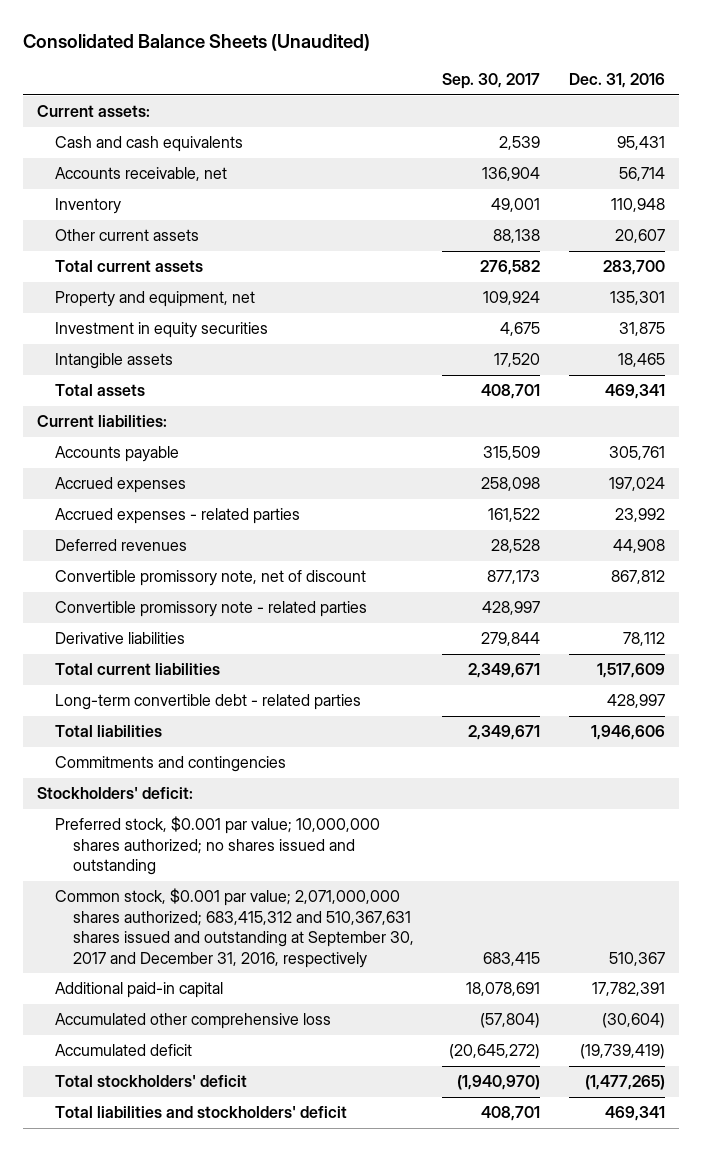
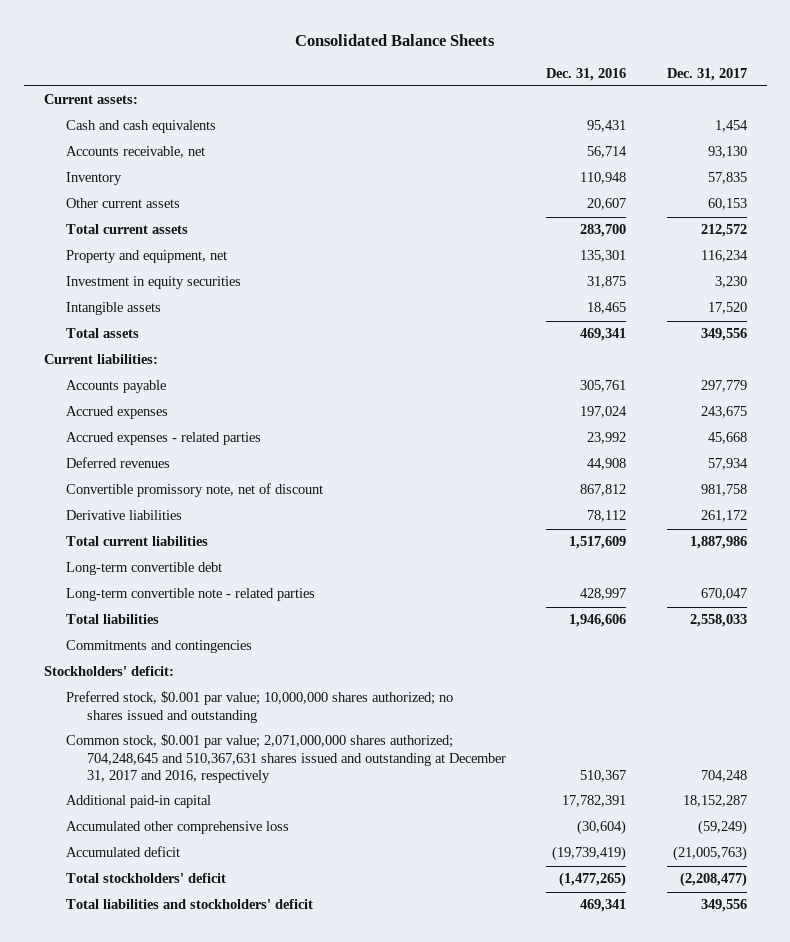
- Consolidated Balance Sheets (Unaudited)
+ Consolidated Balance Sheets
- | Sep. 30, 2017 | Dec. 31, 2016
+ | Dec. 31, 2016 | Dec. 31, 2017
- Convertible promissory note - related parties | 428,997 |
- Long-term convertible debt - related parties | | 428,997
+ Long-term convertible debt
+ Long-term convertible note - related parties | 428,997 | 670,047
- Common stock, $0.001 par value; 2,071,000,000 shares authorized; 683,415,312 and 510,367,631 shares issued and outstanding at September 30, 2017 and December 31, 2016, respectively | 683,415 | 510,367
+ Common stock, $0.001 par value; 2,071,000,000 shares authorized; 704,248,645 and 510,367,631 shares issued and outstanding at December 31, 2017 and 2016, respectively | 510,367 | 704,248

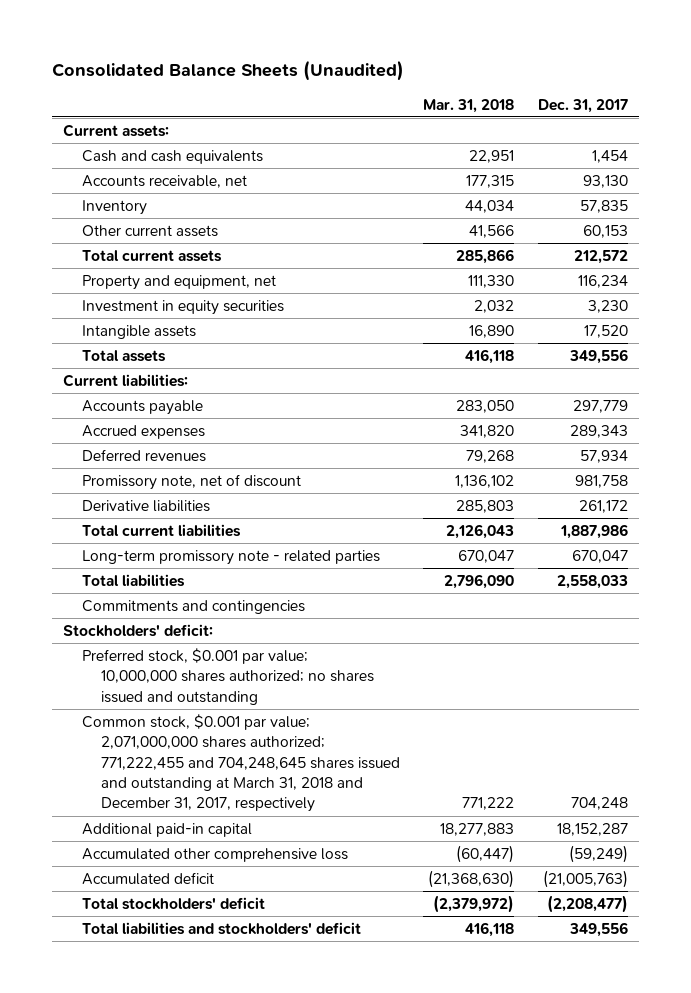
- Consolidated Balance Sheets
+ Consolidated Balance Sheets (Unaudited)
- | Dec. 31, 2016 | Dec. 31, 2017
+ | Mar. 31, 2018 | Dec. 31, 2017
- Accrued expenses | 197,024 | 243,675
- Accrued expenses - related parties | 23,992 | 45,668
+ Accrued expenses | 341,820 | 289,343
- Convertible promissory note, net of discount | 867,812 | 981,758
+ Promissory note, net of discount | 1,136,102 | 981,758
- Long-term convertible debt
- Long-term convertible note - related parties | 428,997 | 670,047
+ Long-term promissory note - related parties | 670,047 | 670,047
- Common stock, $0.001 par value; 2,071,000,000 shares authorized; 704,248,645 and 510,367,631 shares issued and outstanding at December 31, 2017 and 2016, respectively | 510,367 | 704,248
+ Common stock, $0.001 par value; 2,071,000,000 shares authorized; 771,222,455 and 704,248,645 shares issued and outstanding at March 31, 2018 and December 31, 2017, respectively | 771,222 | 704,248

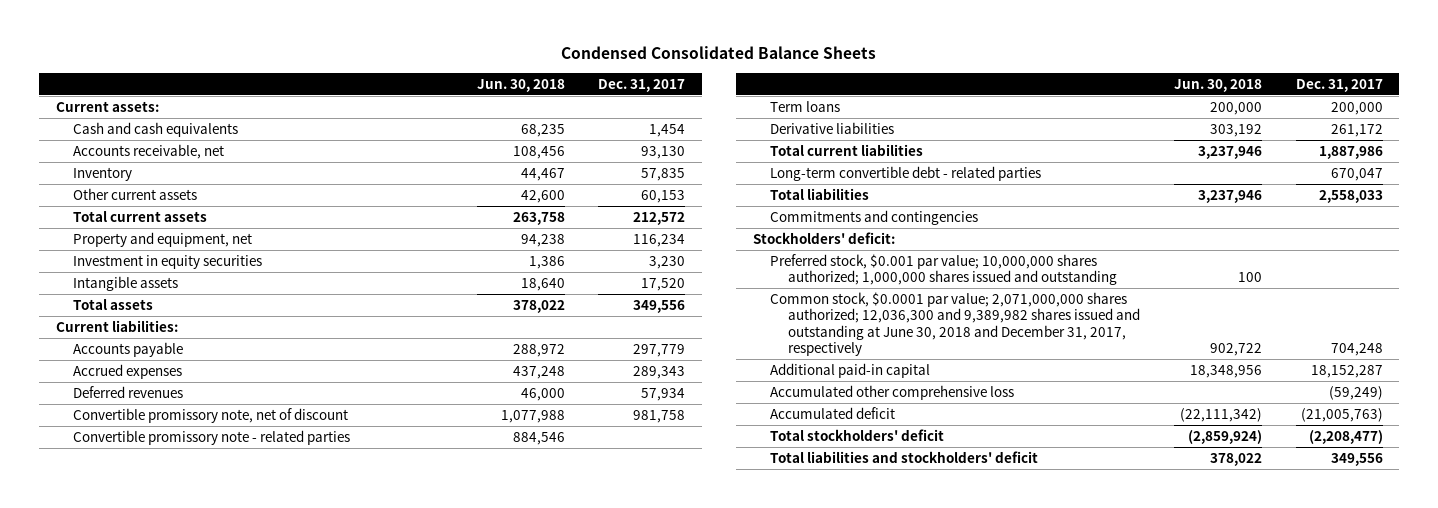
- Consolidated Balance Sheets (Unaudited)
+ Condensed Consolidated Balance Sheets
- | Mar. 31, 2018 | Dec. 31, 2017
+ | Jun. 30, 2018 | Dec. 31, 2017
- Promissory note, net of discount | 1,136,102 | 981,758
+ Convertible promissory note, net of discount | 1,077,988 | 981,758
+ Convertible promissory note - related parties | 884,546 |
+ Term loans | 200,000 | 200,000
- Long-term promissory note - related parties | 670,047 | 670,047
+ Long-term convertible debt - related parties | | 670,047
- Preferred stock, $0.001 par value; 10,000,000 shares authorized; no shares issued and outstanding
- Common stock, $0.001 par value; 2,071,000,000 shares authorized; 771,222,455 and 704,248,645 shares issued and outstanding at March 31, 2018 and December 31, 2017, respectively | 771,222 | 704,248
+ Preferred stock, $0.001 par value; 10,000,000 shares authorized; 1,000,000 shares issued and outstanding | 100 |
+ Common stock, $0.0001 par value; 2,071,000,000 shares authorized; 12,036,300 and 9,389,982 shares issued and outstanding at June 30, 2018 and December 31, 2017, respectively | 902,722 | 704,248

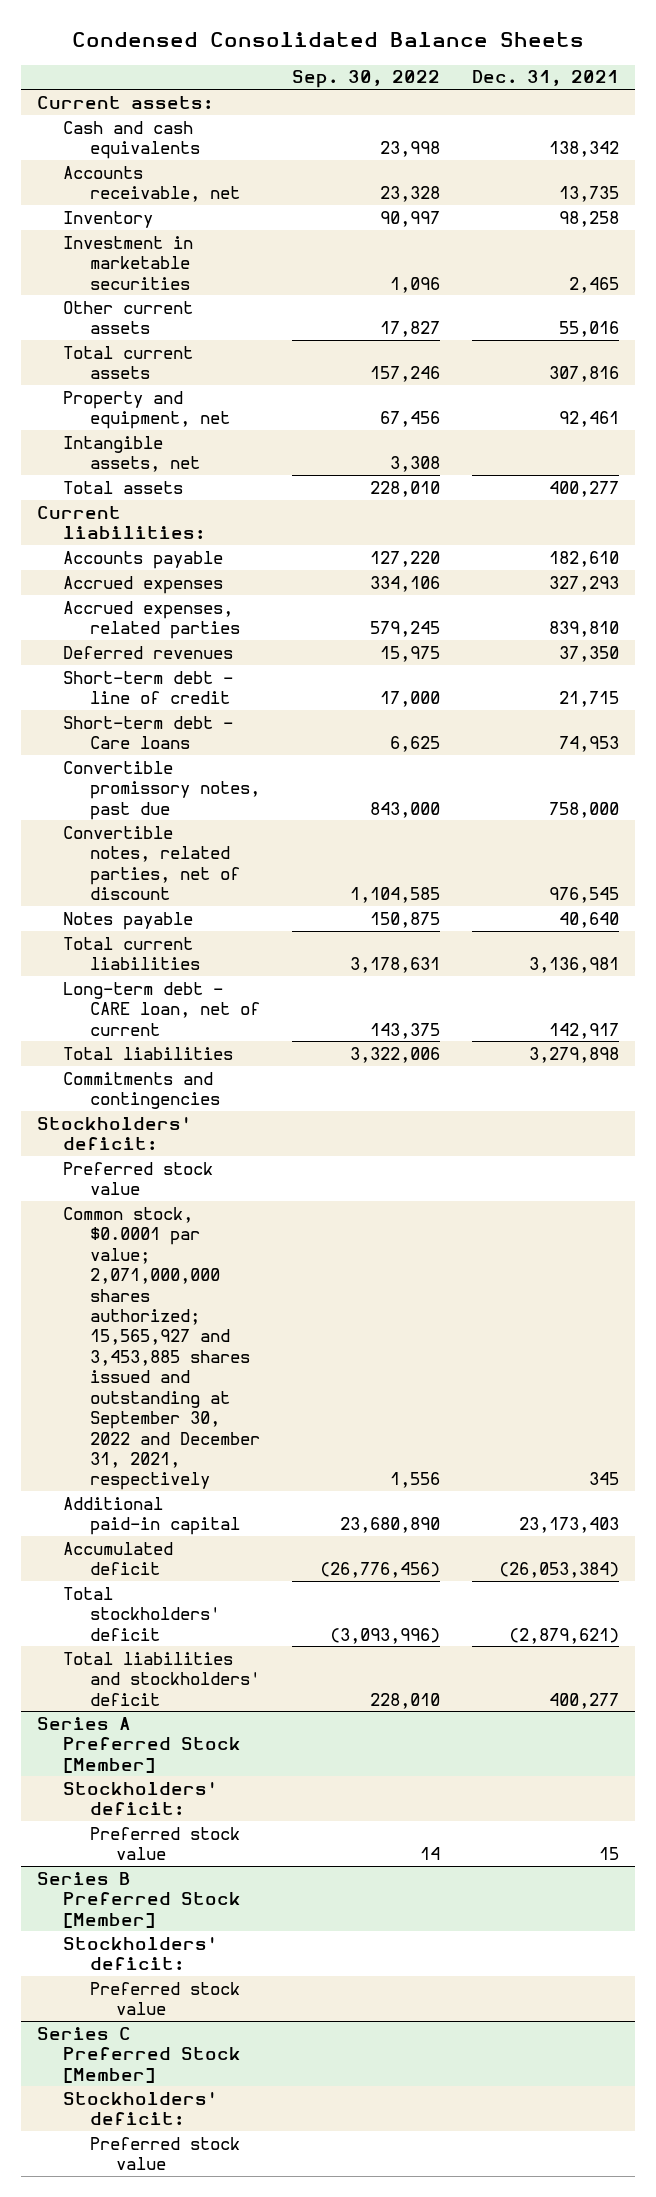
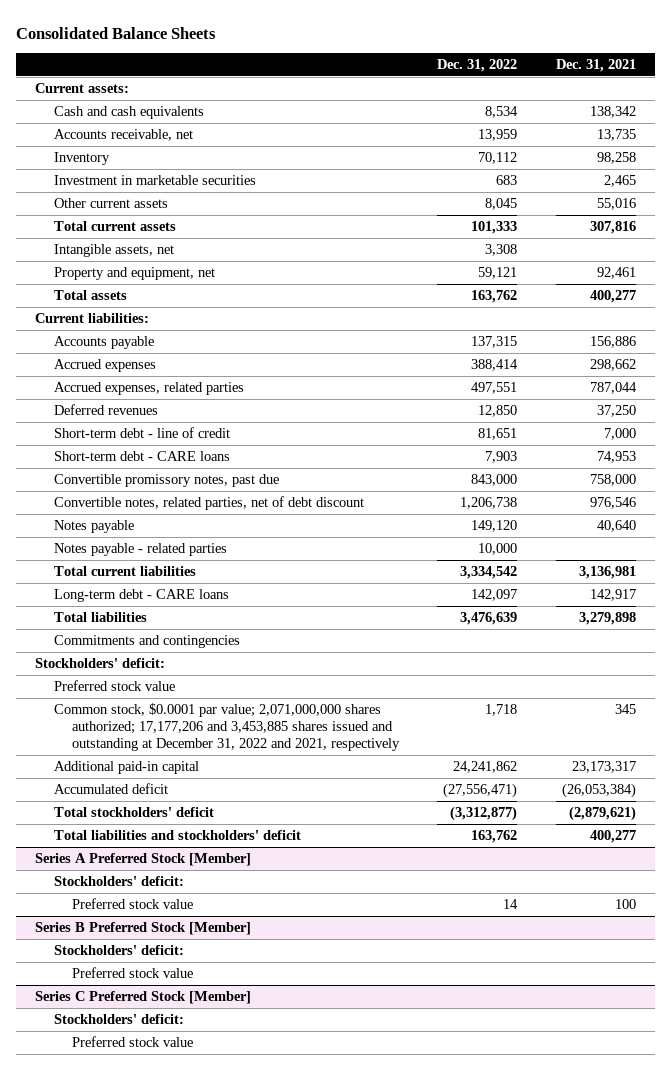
- Condensed Consolidated Balance Sheets
+ Consolidated Balance Sheets
- | Sep. 30, 2022 | Dec. 31, 2021
+ | Dec. 31, 2022 | Dec. 31, 2021
moved down: Property and equipment, net | 59,121 | 92,461
- Accounts payable | 127,220 | 182,610
- Accrued expenses | 334,106 | 327,293
- Accrued expenses, related parties | 579,245 | 839,810
- Deferred revenues | 15,975 | 37,350
- Short-term debt - line of credit | 17,000 | 21,715
- Short-term debt - Care loans | 6,625 | 74,953
+ Accounts payable | 137,315 | 156,886
+ Accrued expenses | 388,414 | 298,662
+ Accrued expenses, related parties | 497,551 | 787,044
+ Deferred revenues | 12,850 | 37,250
+ Short-term debt - line of credit | 81,651 | 7,000
+ Short-term debt - CARE loans | 7,903 | 74,953
- Convertible notes, related parties, net of discount | 1,104,585 | 976,545
+ Convertible notes, related parties, net of debt discount | 1,206,738 | 976,546
+ Notes payable - related parties | 10,000 |
- Long-term debt - CARE loan, net of current | 143,375 | 142,917
+ Long-term debt - CARE loans | 142,097 | 142,917
- Common stock, $0.0001 par value; 2,071,000,000 shares authorized; 15,565,927 and 3,453,885 shares issued and outstanding at September 30, 2022 and December 31, 2021, respectively | 1,556 | 345
- Additional paid-in capital | 23,680,890 | 23,173,403
+ Common stock, $0.0001 par value; 2,071,000,000 shares authorized; 17,177,206 and 3,453,885 shares issued and outstanding at December 31, 2022 and 2021, respectively | 1,718 | 345
+ Additional paid-in capital | 24,241,862 | 23,173,317
@ Series A Preferred Stock [Member]
- Preferred stock value | 14 | 15
+ Preferred stock value | 14 | 100

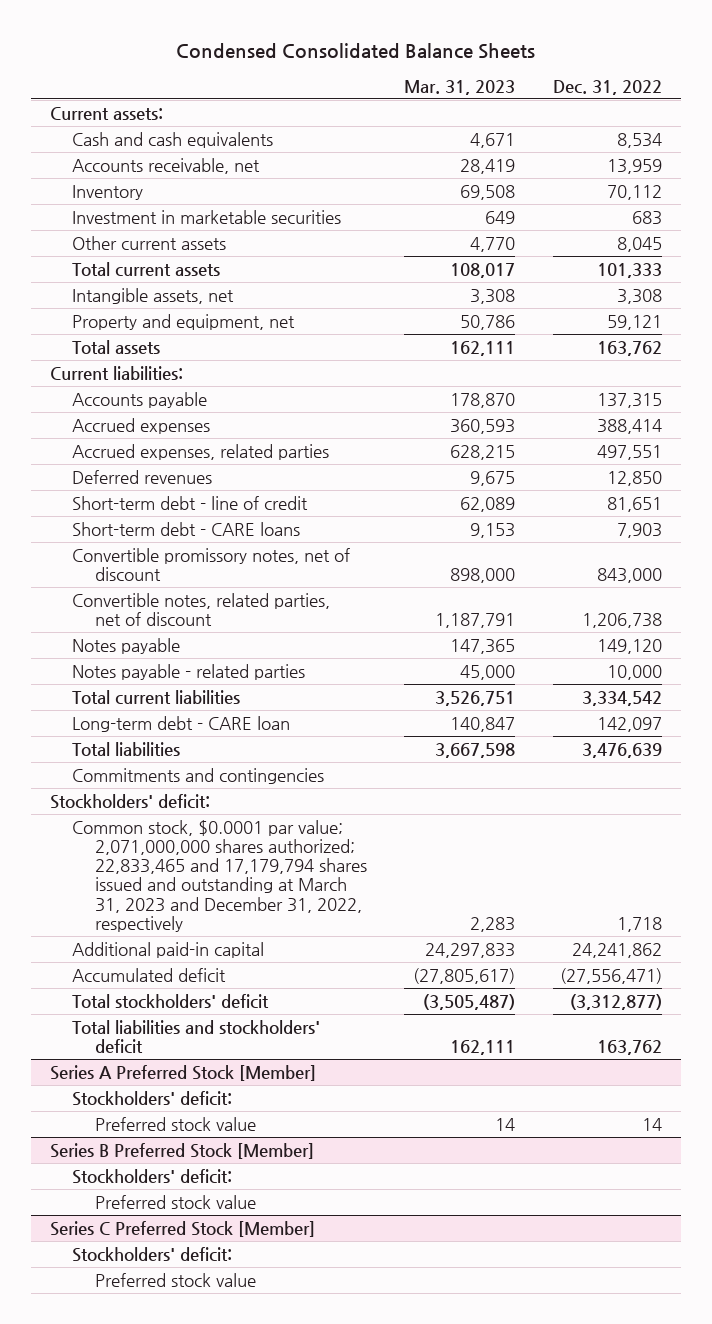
- Consolidated Balance Sheets
+ Condensed Consolidated Balance Sheets
- | Dec. 31, 2022 | Dec. 31, 2021
+ | Mar. 31, 2023 | Dec. 31, 2022
- Convertible promissory notes, past due | 843,000 | 758,000
- Convertible notes, related parties, net of debt discount | 1,206,738 | 976,546
+ Convertible promissory notes, net of discount | 898,000 | 843,000
+ Convertible notes, related parties, net of discount | 1,187,791 | 1,206,738
- Long-term debt - CARE loans | 142,097 | 142,917
+ Long-term debt - CARE loan | 140,847 | 142,097
- Preferred stock value
- Common stock, $0.0001 par value; 2,071,000,000 shares authorized; 17,177,206 and 3,453,885 shares issued and outstanding at December 31, 2022 and 2021, respectively | 1,718 | 345
+ Common stock, $0.0001 par value; 2,071,000,000 shares authorized; 22,833,465 and 17,179,794 shares issued and outstanding at March 31, 2023 and December 31, 2022, respectively | 2,283 | 1,718

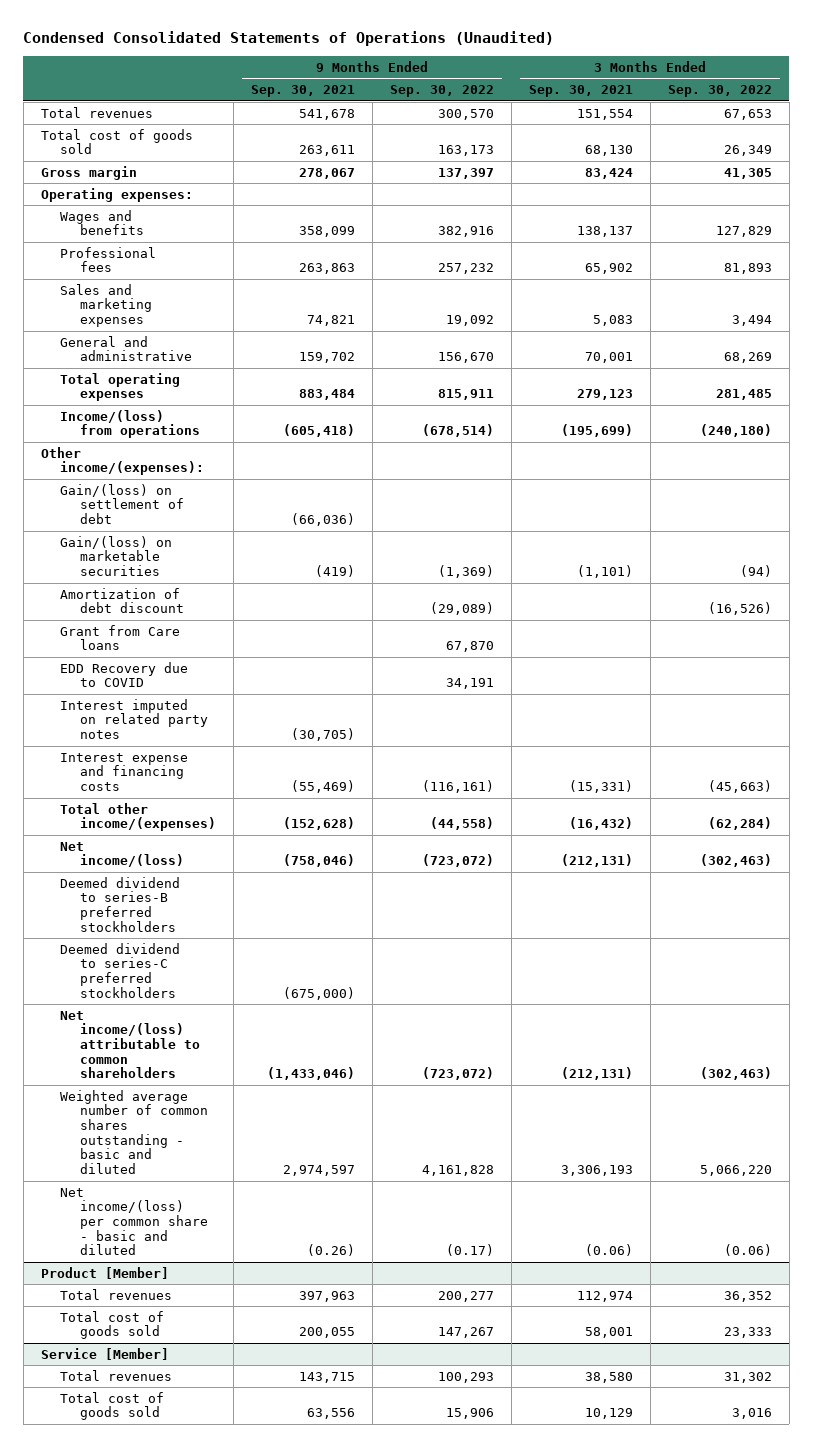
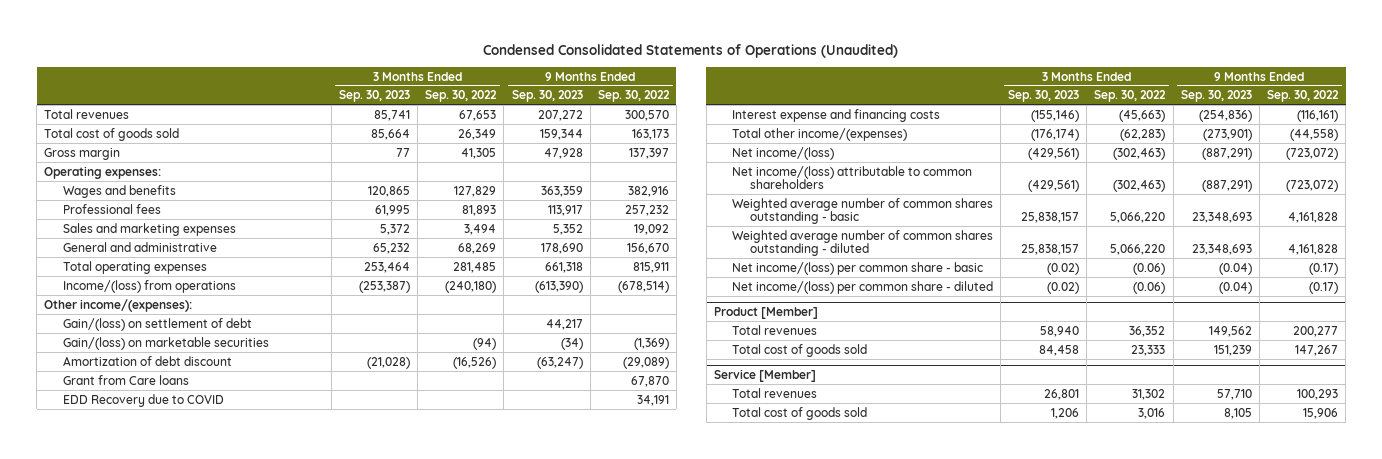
- | 9 Months Ended Sep. 30, 2021 | 9 Months Ended Sep. 30, 2022 | 3 Months Ended Sep. 30, 2021 | 3 Months Ended Sep. 30, 2022
+ | 3 Months Ended Sep. 30, 2023 | 3 Months Ended Sep. 30, 2022 | 9 Months Ended Sep. 30, 2023 | 9 Months Ended Sep. 30, 2022
- Interest imputed on related party notes | (30,705) | | |
- Total other income/(expenses) | (152,628) | (44,558) | (16,432) | (62,284)
+ Total other income/(expenses) | (176,174) | (62,283) | (273,901) | (44,558)
- Deemed dividend to series-B preferred stockholders
- Deemed dividend to series-C preferred stockholders | (675,000) | | |
- Weighted average number of common shares outstanding - basic and diluted | 2,974,597 | 4,161,828 | 3,306,193 | 5,066,220
- Net income/(loss) per common share - basic and diluted | (0.26) | (0.17) | (0.06) | (0.06)
+ Weighted average number of common shares outstanding - basic | 25,838,157 | 5,066,220 | 23,348,693 | 4,161,828
+ Weighted average number of common shares outstanding - diluted | 25,838,157 | 5,066,220 | 23,348,693 | 4,161,828
+ Net income/(loss) per common share - basic | (0.02) | (0.06) | (0.04) | (0.17)
+ Net income/(loss) per common share - diluted | (0.02) | (0.06) | (0.04) | (0.17)

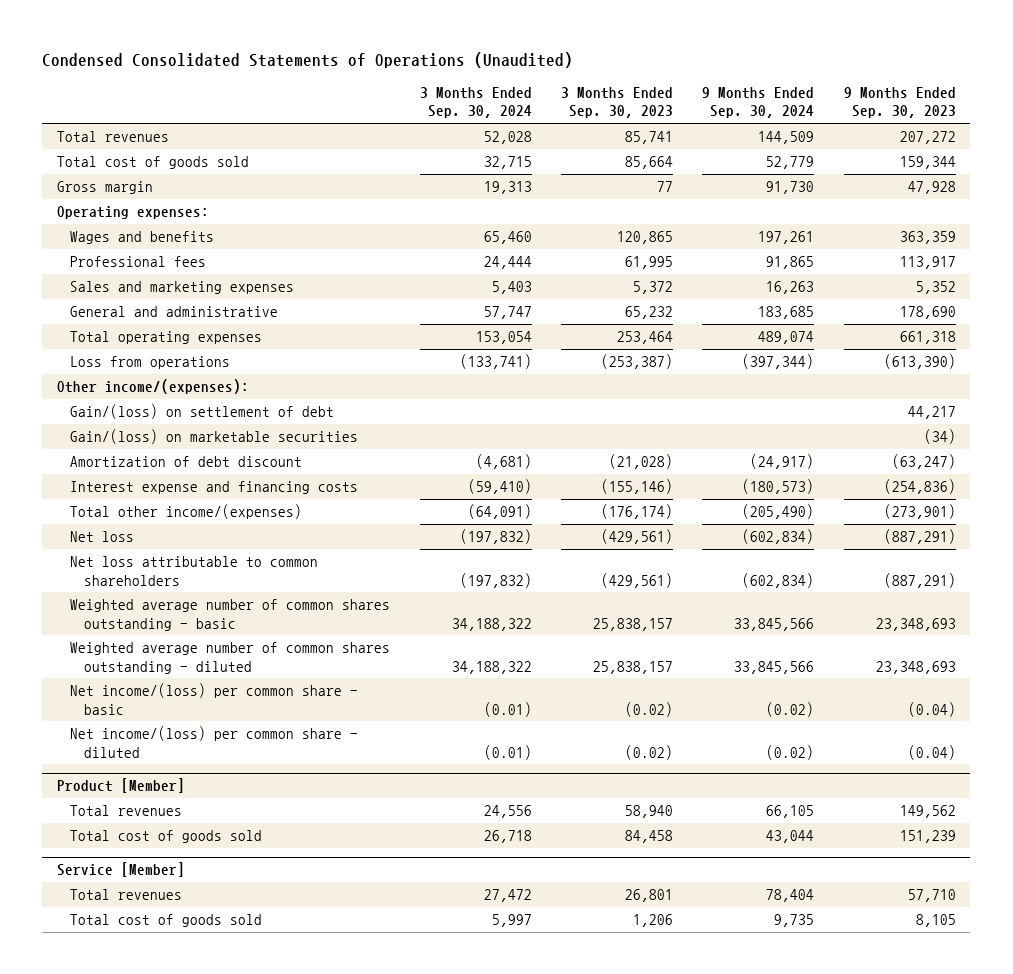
- | 3 Months Ended Sep. 30, 2023 | 3 Months Ended Sep. 30, 2022 | 9 Months Ended Sep. 30, 2023 | 9 Months Ended Sep. 30, 2022
+ | 3 Months Ended Sep. 30, 2024 | 3 Months Ended Sep. 30, 2023 | 9 Months Ended Sep. 30, 2024 | 9 Months Ended Sep. 30, 2023
- Income/(loss) from operations | (253,387) | (240,180) | (613,390) | (678,514)
+ Loss from operations | (133,741) | (253,387) | (397,344) | (613,390)
- Grant from Care loans | | | | 67,870
- EDD Recovery due to COVID | | | | 34,191
- Net income/(loss) | (429,561) | (302,463) | (887,291) | (723,072)
- Net income/(loss) attributable to common shareholders | (429,561) | (302,463) | (887,291) | (723,072)
+ Net loss | (197,832) | (429,561) | (602,834) | (887,291)
+ Net loss attributable to common shareholders | (197,832) | (429,561) | (602,834) | (887,291)

